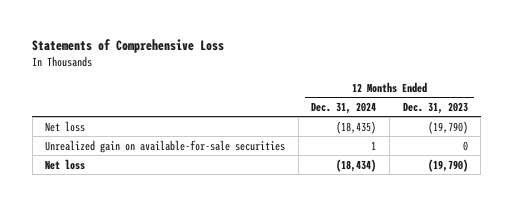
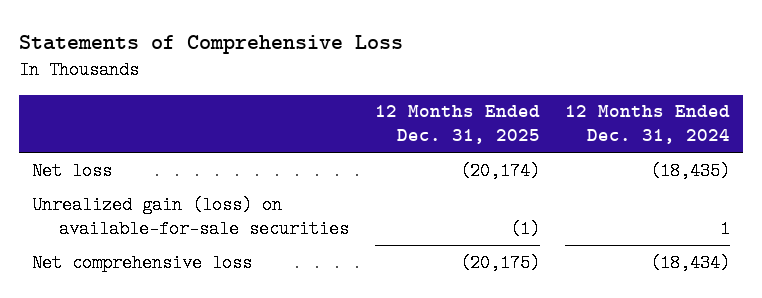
- | 12 Months Ended Dec. 31, 2024 | 12 Months Ended Dec. 31, 2023
+ | 12 Months Ended Dec. 31, 2025 | 12 Months Ended Dec. 31, 2024
- Unrealized gain on available-for-sale securities | 1 | 0
- Net loss | (18,434) | (19,790)
+ Unrealized gain (loss) on available-for-sale securities | (1) | 1
+ Net comprehensive loss | (20,175) | (18,434)

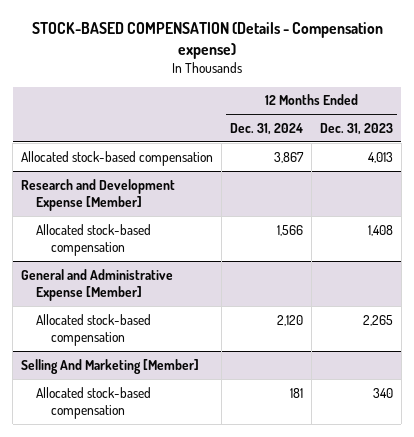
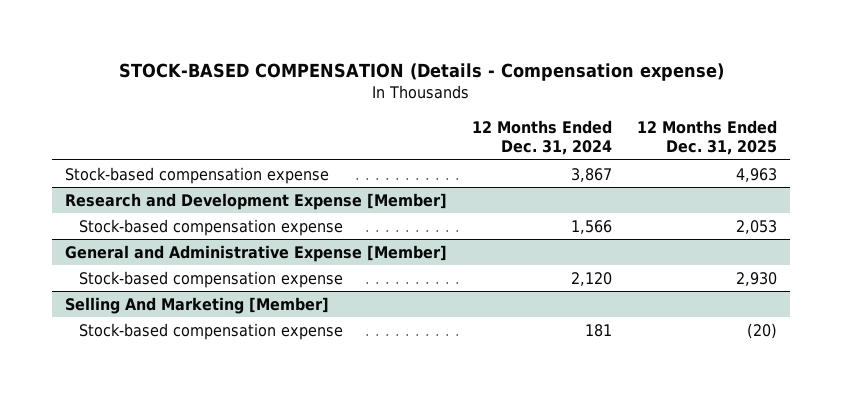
- | 12 Months Ended Dec. 31, 2024 | 12 Months Ended Dec. 31, 2023
+ | 12 Months Ended Dec. 31, 2024 | 12 Months Ended Dec. 31, 2025
- Allocated stock-based compensation | 3,867 | 4,013
+ Stock-based compensation expense | 3,867 | 4,963
@ Research and Development Expense [Member]
- Allocated stock-based compensation | 1,566 | 1,408
+ Stock-based compensation expense | 1,566 | 2,053
@ General and Administrative Expense [Member]
- Allocated stock-based compensation | 2,120 | 2,265
+ Stock-based compensation expense | 2,120 | 2,930
@ Selling And Marketing [Member]
- Allocated stock-based compensation | 181 | 340
+ Stock-based compensation expense | 181 | (20)

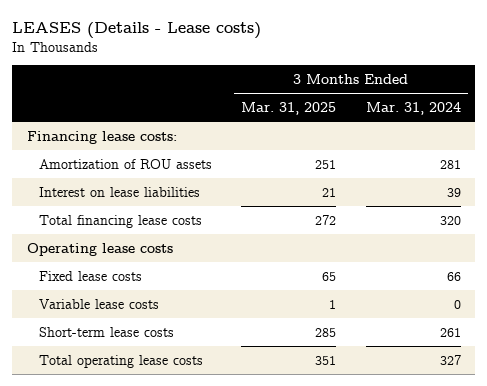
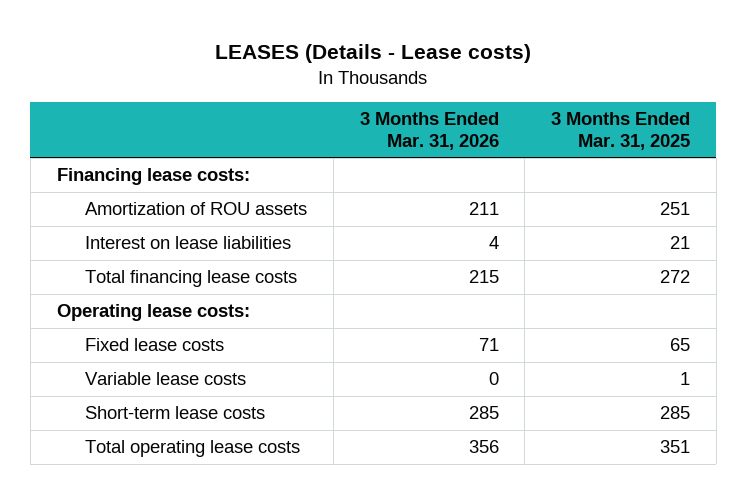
- | 3 Months Ended Mar. 31, 2025 | 3 Months Ended Mar. 31, 2024
+ | 3 Months Ended Mar. 31, 2026 | 3 Months Ended Mar. 31, 2025
- Operating lease costs
+ Operating lease costs:

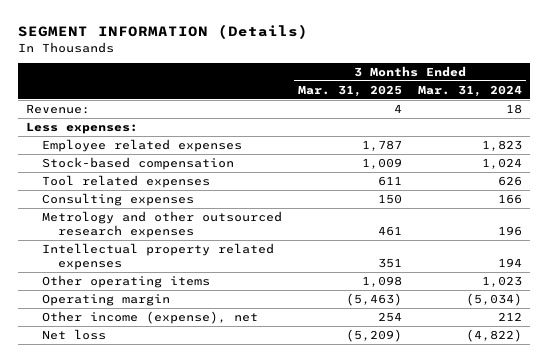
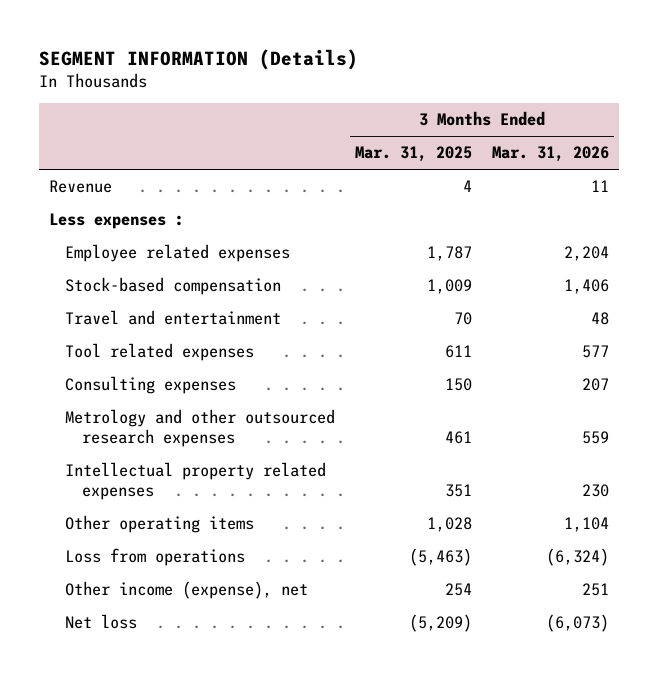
- | 3 Months Ended Mar. 31, 2025 | 3 Months Ended Mar. 31, 2024
+ | 3 Months Ended Mar. 31, 2025 | 3 Months Ended Mar. 31, 2026
- Revenue: | 4 | 18
- Less expenses:
+ Revenue | 4 | 11
+ Less expenses :
+ Travel and entertainment | 70 | 48
- Other operating items | 1,098 | 1,023
- Operating margin | (5,463) | (5,034)
+ Other operating items | 1,028 | 1,104
+ Loss from operations | (5,463) | (6,324)

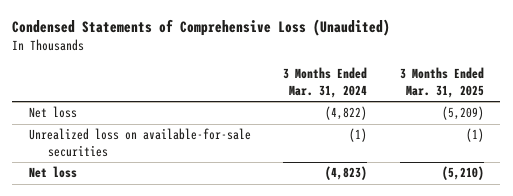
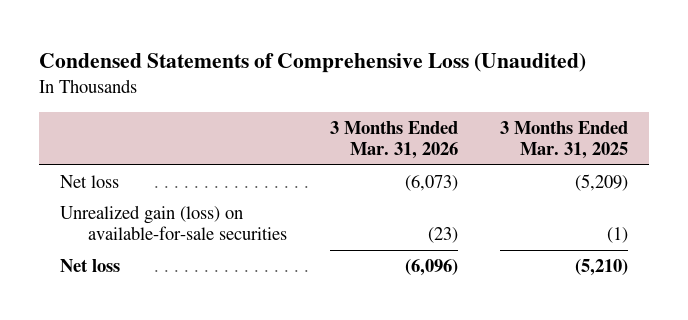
- | 3 Months Ended Mar. 31, 2024 | 3 Months Ended Mar. 31, 2025
+ | 3 Months Ended Mar. 31, 2026 | 3 Months Ended Mar. 31, 2025
- Unrealized loss on available-for-sale securities | (1) | (1)
+ Unrealized gain (loss) on available-for-sale securities | (23) | (1)

